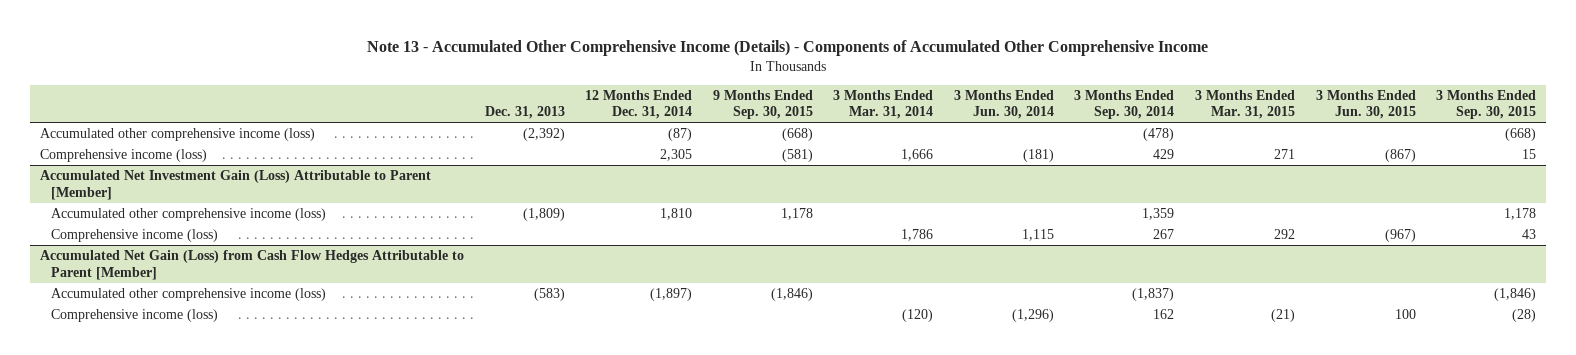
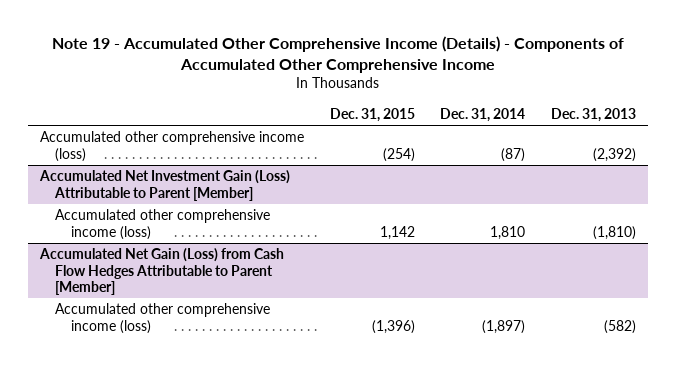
- Note 13 - Accumulated Other Comprehensive Income (Details) - Components of Accumulated Other Comprehensive Income
+ Note 19 - Accumulated Other Comprehensive Income (Details) - Components of Accumulated Other Comprehensive Income
- | Dec. 31, 2013 | 12 Months Ended Dec. 31, 2014 | 9 Months Ended Sep. 30, 2015 | 3 Months Ended Mar. 31, 2014 | 3 Months Ended Jun. 30, 2014 | 3 Months Ended Sep. 30, 2014 | 3 Months Ended Mar. 31, 2015 | 3 Months Ended Jun. 30, 2015 | 3 Months Ended Sep. 30, 2015
+ | Dec. 31, 2015 | Dec. 31, 2014 | Dec. 31, 2013
- Comprehensive income (loss) | | 2,305 | (581) | 1,666 | (181) | 429 | 271 | (867) | 15
@ Accumulated Net Investment Gain (Loss) Attributable to Parent [Member]
- Accumulated other comprehensive income (loss) | (1,809) | 1,810 | 1,178 | | | 1,359 | | | 1,178
- Comprehensive income (loss) | | | | 1,786 | 1,115 | 267 | 292 | (967) | 43
+ Accumulated other comprehensive income (loss) | 1,142 | 1,810 | (1,810)
@ Accumulated Net Gain (Loss) from Cash Flow Hedges Attributable to Parent [Member]
- Accumulated other comprehensive income (loss) | (583) | (1,897) | (1,846) | | | (1,837) | | | (1,846)
- Comprehensive income (loss) | | | | (120) | (1,296) | 162 | (21) | 100 | (28)
+ Accumulated other comprehensive income (loss) | (1,396) | (1,897) | (582)

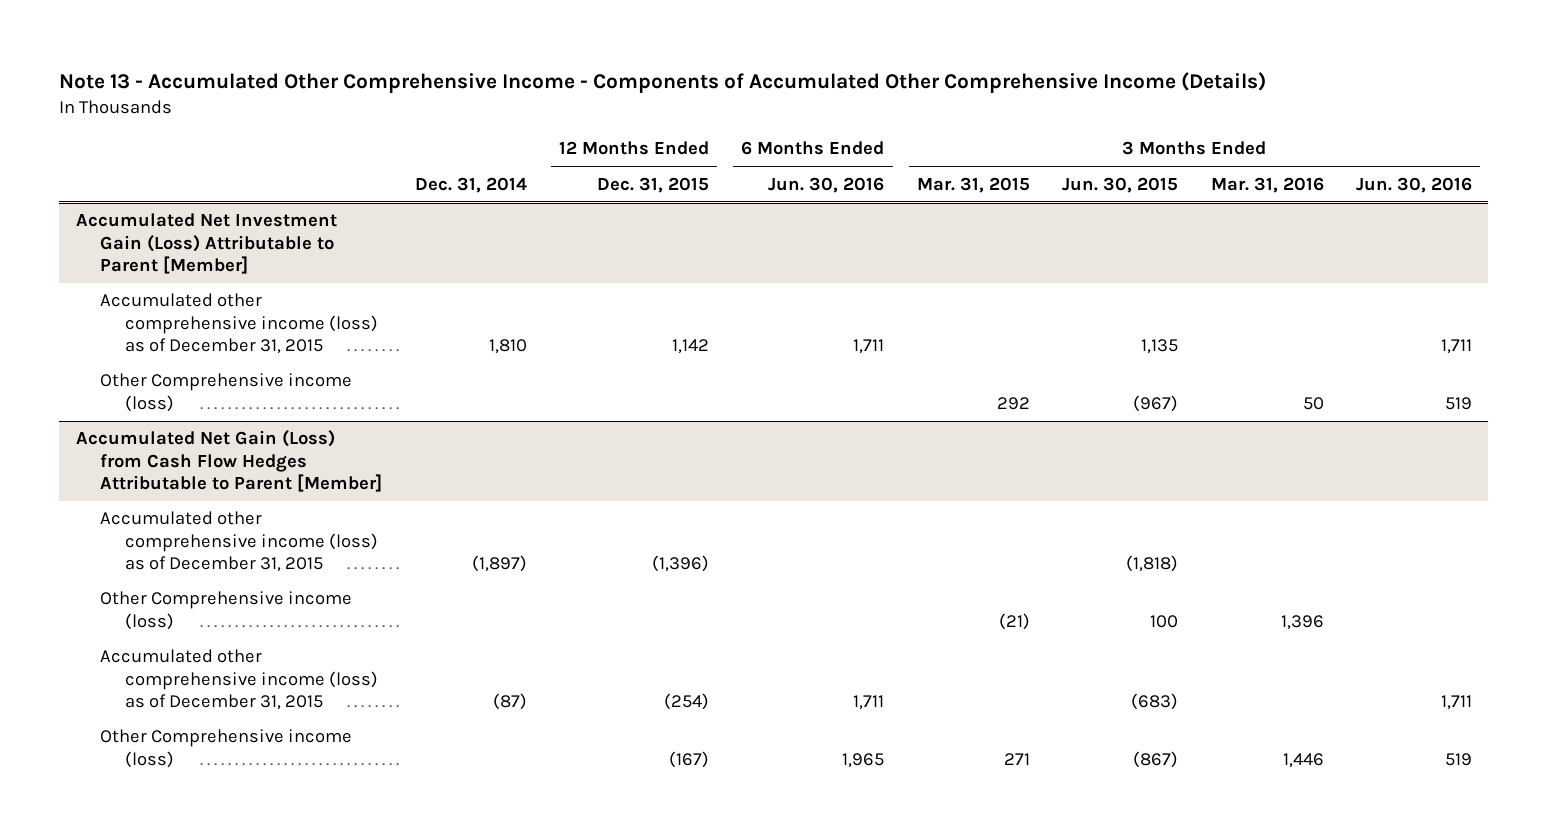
- Note 19 - Accumulated Other Comprehensive Income (Details) - Components of Accumulated Other Comprehensive Income
+ Note 13 - Accumulated Other Comprehensive Income - Components of Accumulated Other Comprehensive Income (Details)
- | Dec. 31, 2015 | Dec. 31, 2014 | Dec. 31, 2013
+ | Dec. 31, 2014 | 12 Months Ended Dec. 31, 2015 | 6 Months Ended Jun. 30, 2016 | 3 Months Ended Mar. 31, 2015 | 3 Months Ended Jun. 30, 2015 | 3 Months Ended Mar. 31, 2016 | 3 Months Ended Jun. 30, 2016
- Accumulated other comprehensive income (loss) | (254) | (87) | (2,392)
@ Accumulated Net Investment Gain (Loss) Attributable to Parent [Member]
- Accumulated other comprehensive income (loss) | 1,142 | 1,810 | (1,810)
+ Accumulated other comprehensive income (loss) as of December 31, 2015 | 1,810 | 1,142 | 1,711 | | 1,135 | | 1,711
+ Other Comprehensive income (loss) | | | | 292 | (967) | 50 | 519
@ Accumulated Net Gain (Loss) from Cash Flow Hedges Attributable to Parent [Member]
- Accumulated other comprehensive income (loss) | (1,396) | (1,897) | (582)
+ Accumulated other comprehensive income (loss) as of December 31, 2015 | (1,897) | (1,396) | | | (1,818) | |
+ Other Comprehensive income (loss) | | | | (21) | 100 | 1,396 |
+ Accumulated other comprehensive income (loss) as of December 31, 2015 | (87) | (254) | 1,711 | | (683) | | 1,711
+ Other Comprehensive income (loss) | | (167) | 1,965 | 271 | (867) | 1,446 | 519

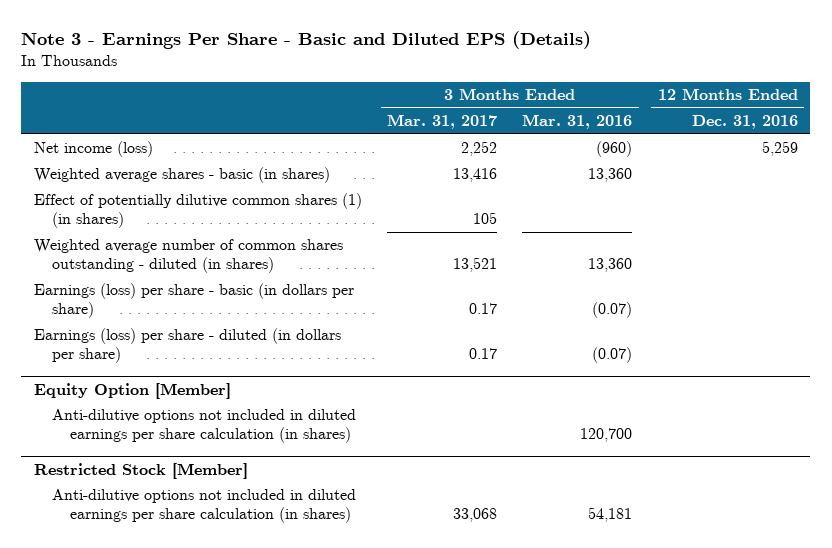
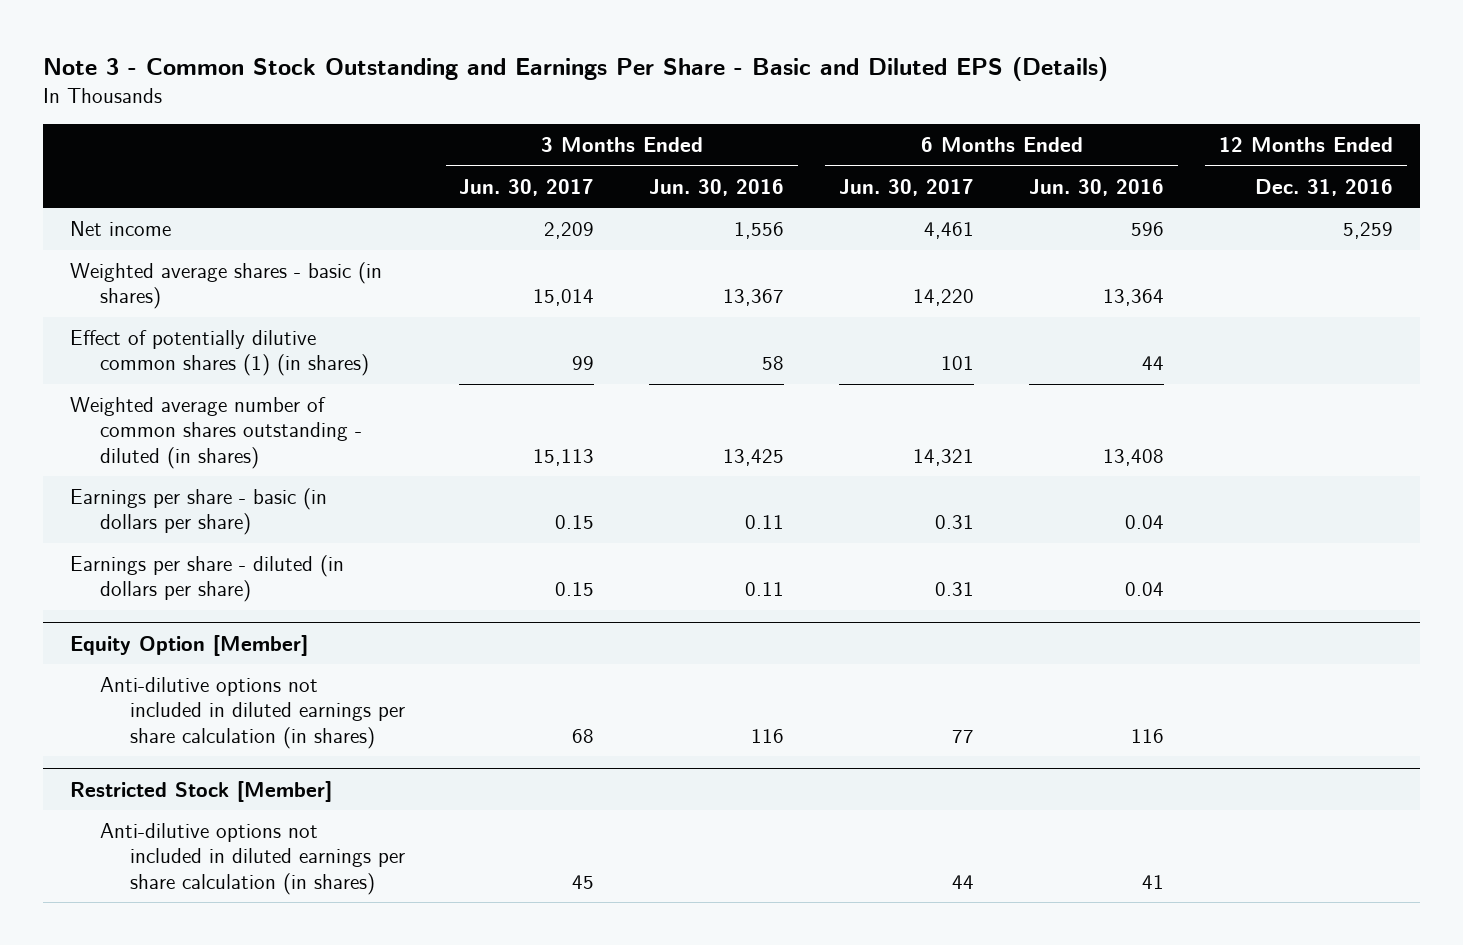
- Note 3 - Earnings Per Share - Basic and Diluted EPS (Details)
+ Note 3 - Common Stock Outstanding and Earnings Per Share - Basic and Diluted EPS (Details)
- | 3 Months Ended Mar. 31, 2017 | 3 Months Ended Mar. 31, 2016 | 12 Months Ended Dec. 31, 2016
+ | 3 Months Ended Jun. 30, 2017 | 3 Months Ended Jun. 30, 2016 | 6 Months Ended Jun. 30, 2017 | 6 Months Ended Jun. 30, 2016 | 12 Months Ended Dec. 31, 2016
- Net income (loss) | 2,252 | (960) | 5,259
+ Net income | 2,209 | 1,556 | 4,461 | 596 | 5,259
- Earnings (loss) per share - basic (in dollars per share) | 0.17 | (0.07) |
- Earnings (loss) per share - diluted (in dollars per share) | 0.17 | (0.07) |
+ Earnings per share - basic (in dollars per share) | 0.15 | 0.11 | 0.31 | 0.04 |
+ Earnings per share - diluted (in dollars per share) | 0.15 | 0.11 | 0.31 | 0.04 |

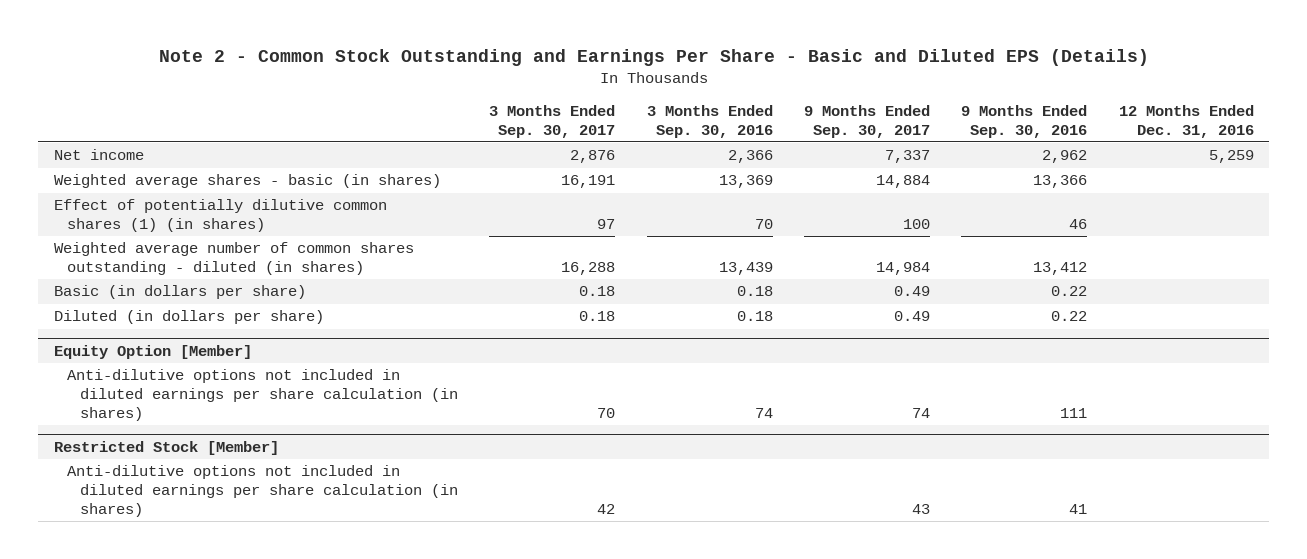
- Note 3 - Common Stock Outstanding and Earnings Per Share - Basic and Diluted EPS (Details)
+ Note 2 - Common Stock Outstanding and Earnings Per Share - Basic and Diluted EPS (Details)
- | 3 Months Ended Jun. 30, 2017 | 3 Months Ended Jun. 30, 2016 | 6 Months Ended Jun. 30, 2017 | 6 Months Ended Jun. 30, 2016 | 12 Months Ended Dec. 31, 2016
+ | 3 Months Ended Sep. 30, 2017 | 3 Months Ended Sep. 30, 2016 | 9 Months Ended Sep. 30, 2017 | 9 Months Ended Sep. 30, 2016 | 12 Months Ended Dec. 31, 2016
- Earnings per share - basic (in dollars per share) | 0.15 | 0.11 | 0.31 | 0.04 |
- Earnings per share - diluted (in dollars per share) | 0.15 | 0.11 | 0.31 | 0.04 |
+ Basic (in dollars per share) | 0.18 | 0.18 | 0.49 | 0.22 |
+ Diluted (in dollars per share) | 0.18 | 0.18 | 0.49 | 0.22 |

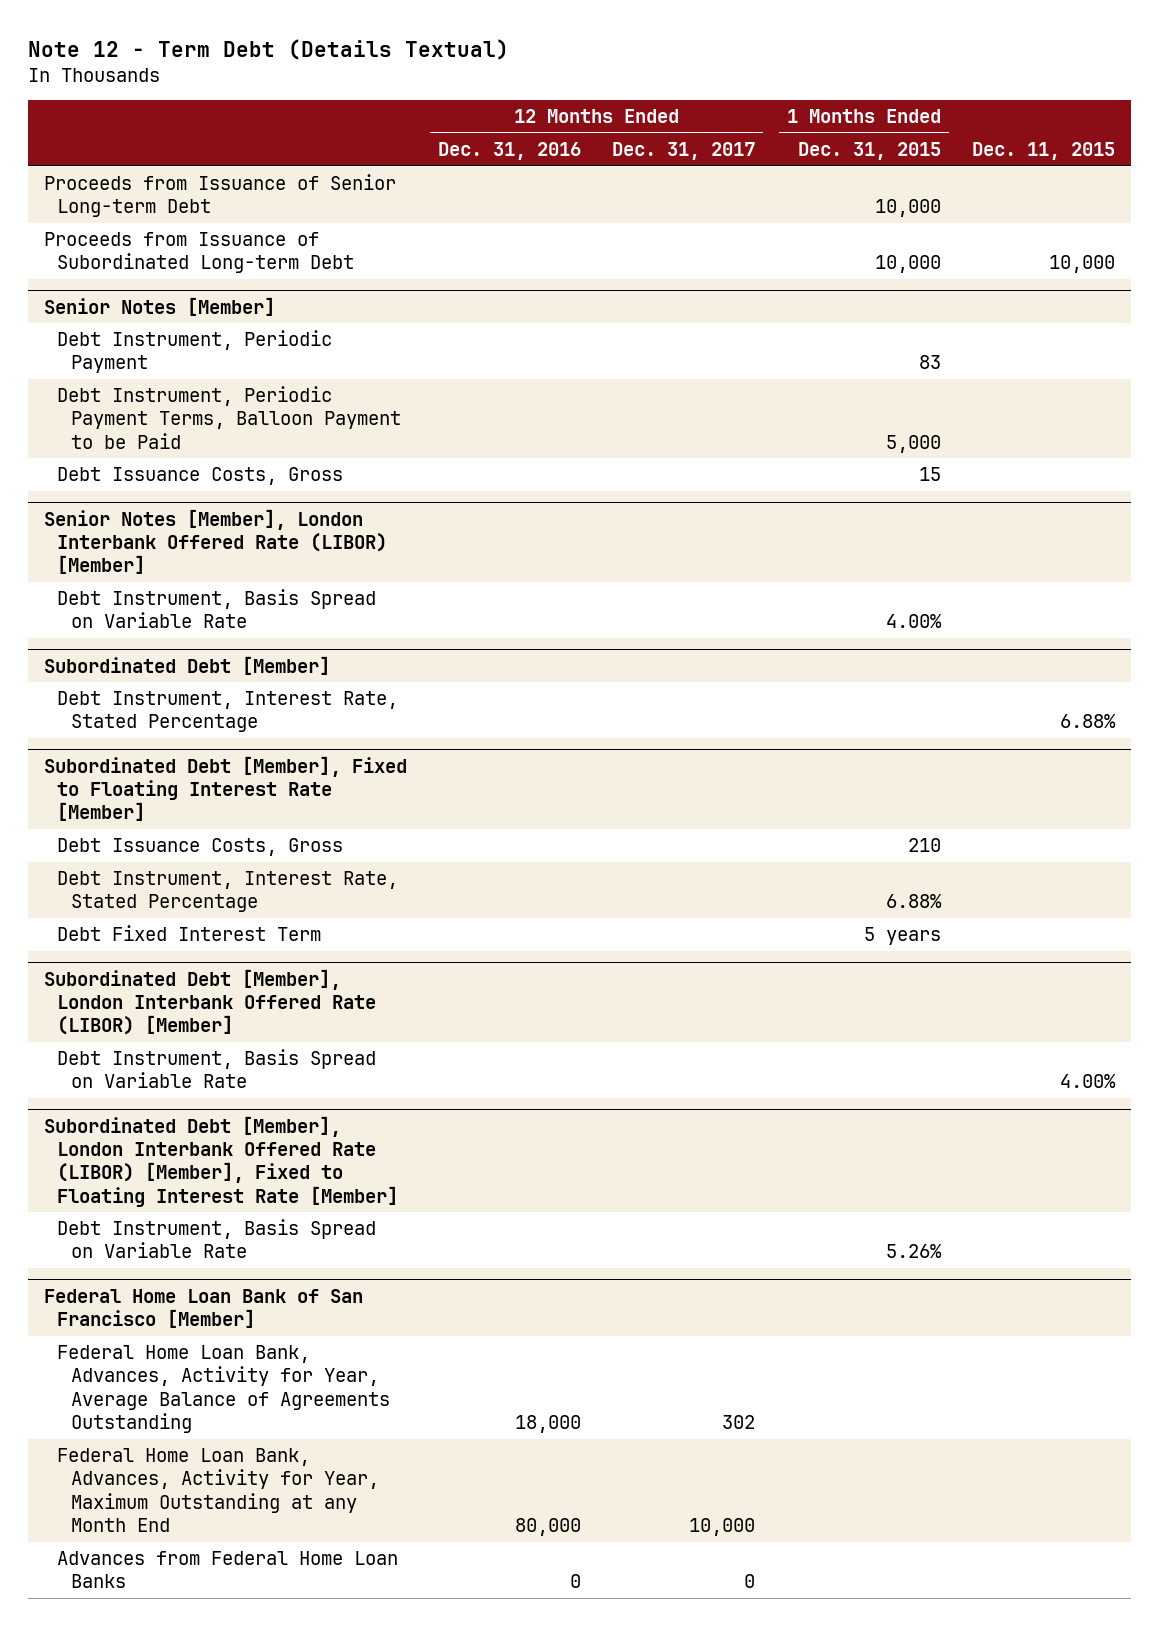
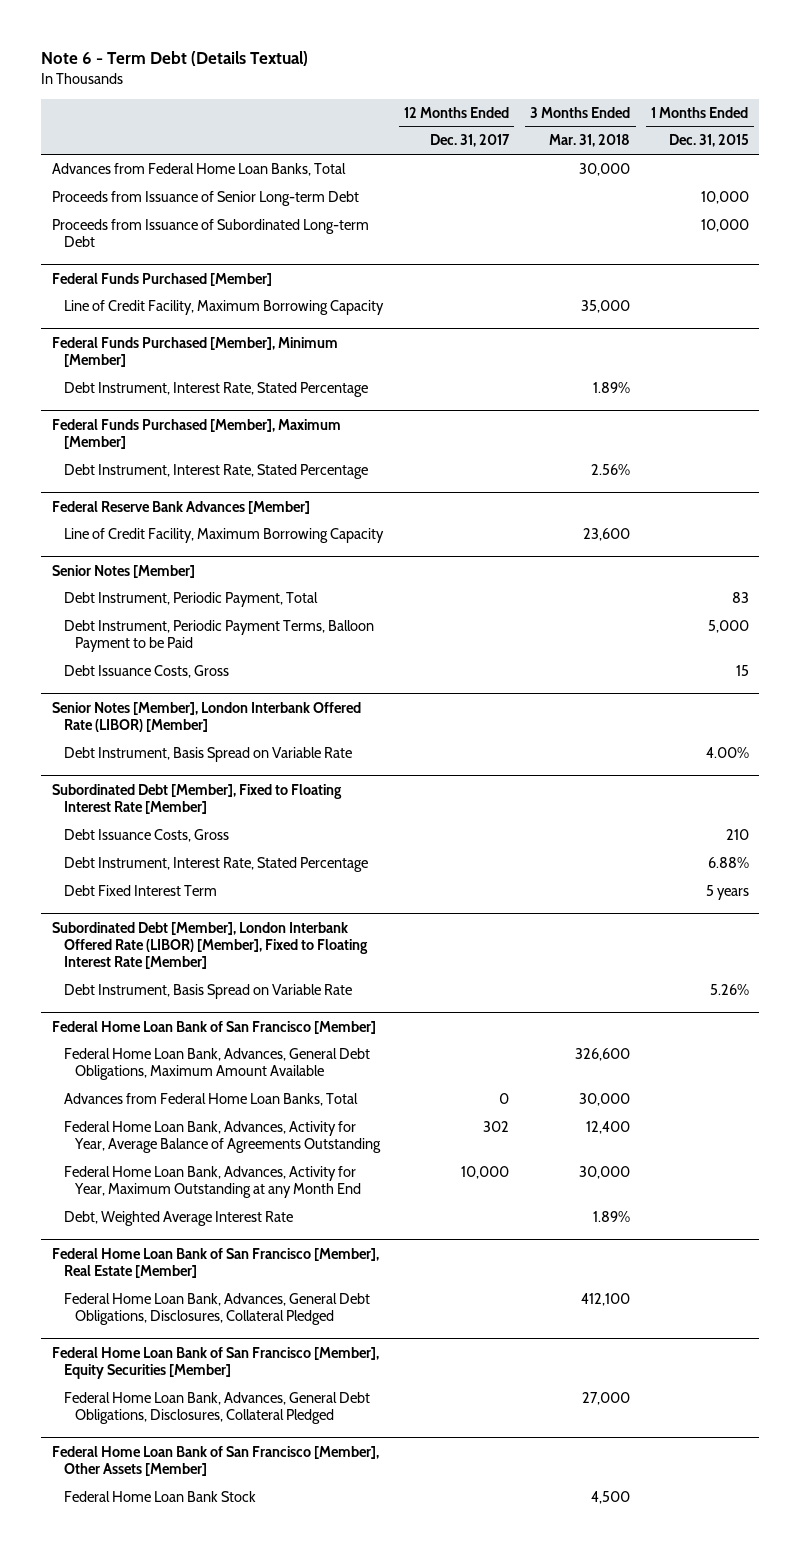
- Note 12 - Term Debt (Details Textual)
+ Note 6 - Term Debt (Details Textual)
- | 12 Months Ended Dec. 31, 2016 | 12 Months Ended Dec. 31, 2017 | 1 Months Ended Dec. 31, 2015 | Dec. 11, 2015
+ | 12 Months Ended Dec. 31, 2017 | 3 Months Ended Mar. 31, 2018 | 1 Months Ended Dec. 31, 2015
+ Advances from Federal Home Loan Banks, Total | | 30,000 |
+ Federal Funds Purchased [Member]
+ Line of Credit Facility, Maximum Borrowing Capacity | | 35,000 |
+ Federal Funds Purchased [Member], Minimum [Member]
+ Debt Instrument, Interest Rate, Stated Percentage | | 1.89% |
+ Federal Funds Purchased [Member], Maximum [Member]
+ Debt Instrument, Interest Rate, Stated Percentage | | 2.56% |
+ Federal Reserve Bank Advances [Member]
+ Line of Credit Facility, Maximum Borrowing Capacity | | 23,600 |
@ Senior Notes [Member]
- Debt Instrument, Periodic Payment | | | 83 |
+ Debt Instrument, Periodic Payment, Total | | | 83
- Subordinated Debt [Member]
- Debt Instrument, Interest Rate, Stated Percentage | | | | 6.88%
- Subordinated Debt [Member], London Interbank Offered Rate (LIBOR) [Member]
- Debt Instrument, Basis Spread on Variable Rate | | | | 4.00%
@ Federal Home Loan Bank of San Francisco [Member]
+ Federal Home Loan Bank, Advances, General Debt Obligations, Maximum Amount Available | | 326,600 |
+ Advances from Federal Home Loan Banks, Total | 0 | 30,000 |
- Advances from Federal Home Loan Banks | 0 | 0 | |
+ Debt, Weighted Average Interest Rate | | 1.89% |
+ Federal Home Loan Bank of San Francisco [Member], Real Estate [Member]
+ Federal Home Loan Bank, Advances, General Debt Obligations, Disclosures, Collateral Pledged | | 412,100 |
+ Federal Home Loan Bank of San Francisco [Member], Equity Securities [Member]
+ Federal Home Loan Bank, Advances, General Debt Obligations, Disclosures, Collateral Pledged | | 27,000 |
+ Federal Home Loan Bank of San Francisco [Member], Other Assets [Member]
+ Federal Home Loan Bank Stock | | 4,500 |

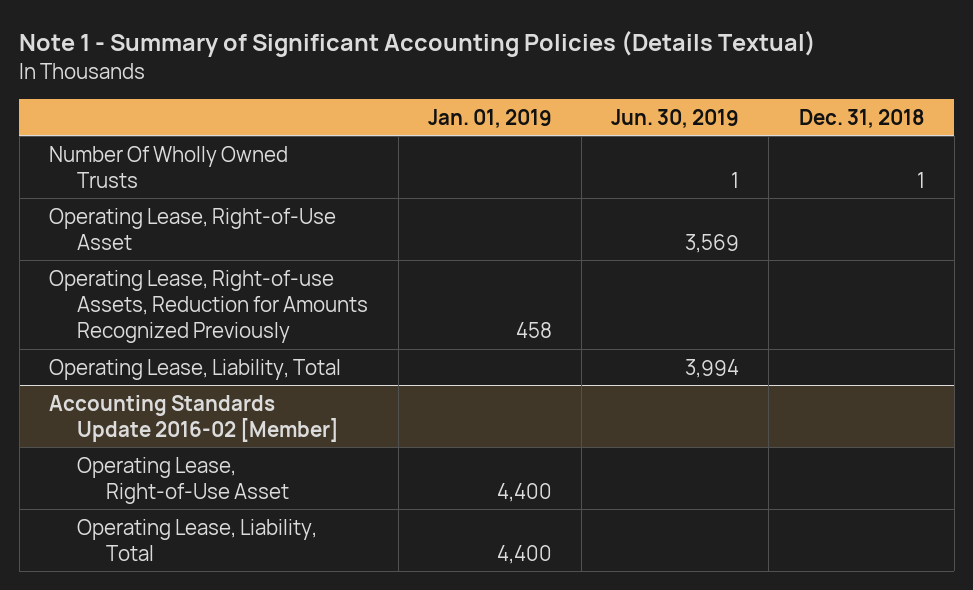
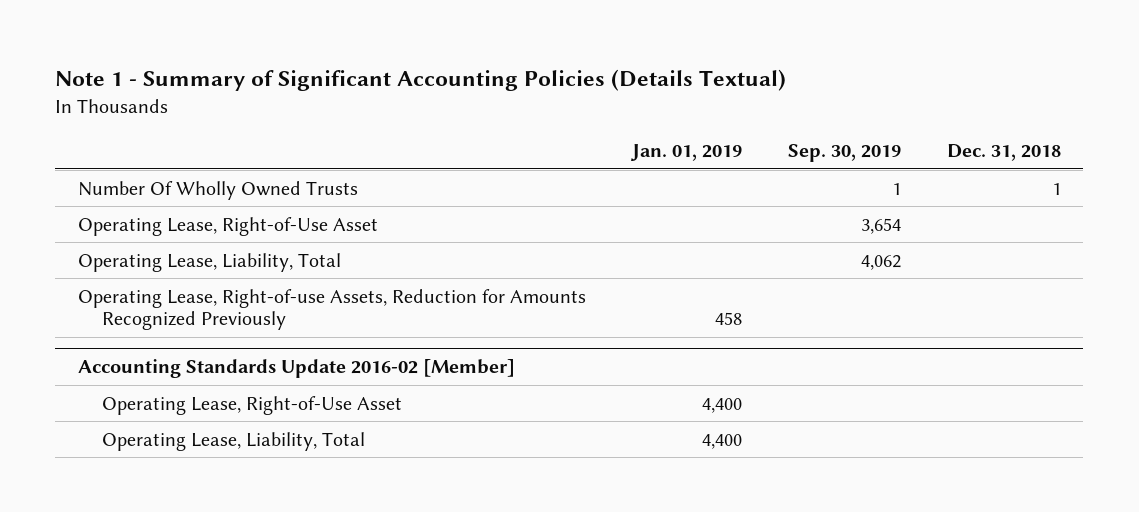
- | Jan. 01, 2019 | Jun. 30, 2019 | Dec. 31, 2018
+ | Jan. 01, 2019 | Sep. 30, 2019 | Dec. 31, 2018
moved down: Operating Lease, Right-of-use Assets, Reduction for Amounts Recognized Previously | 458 | |

